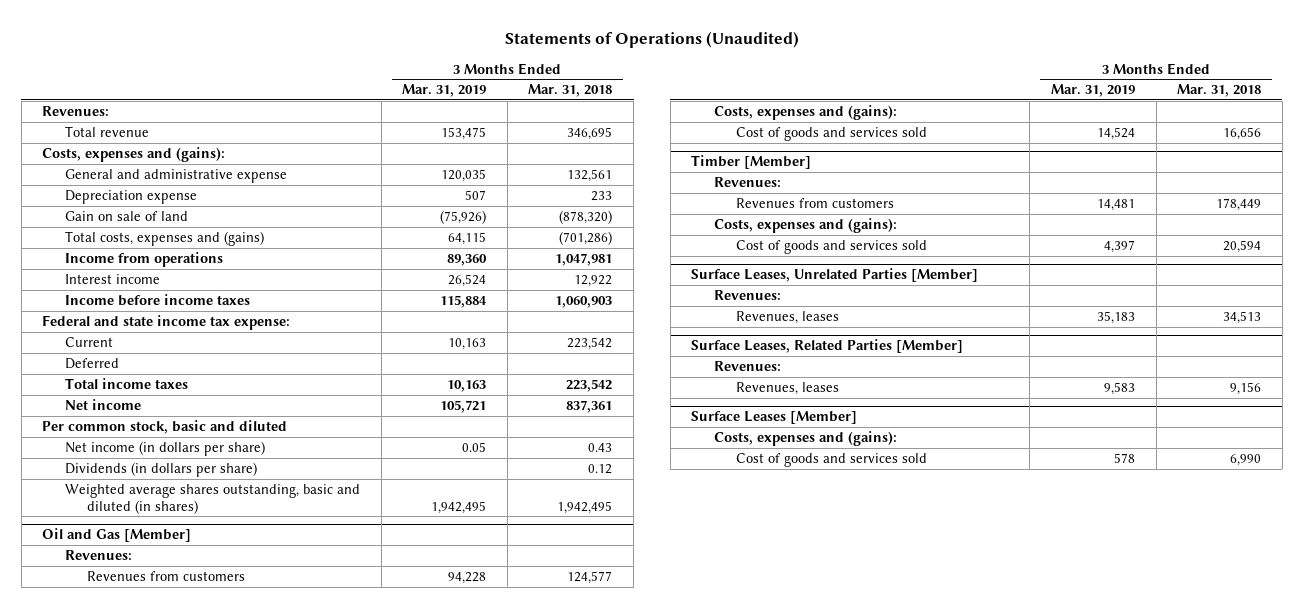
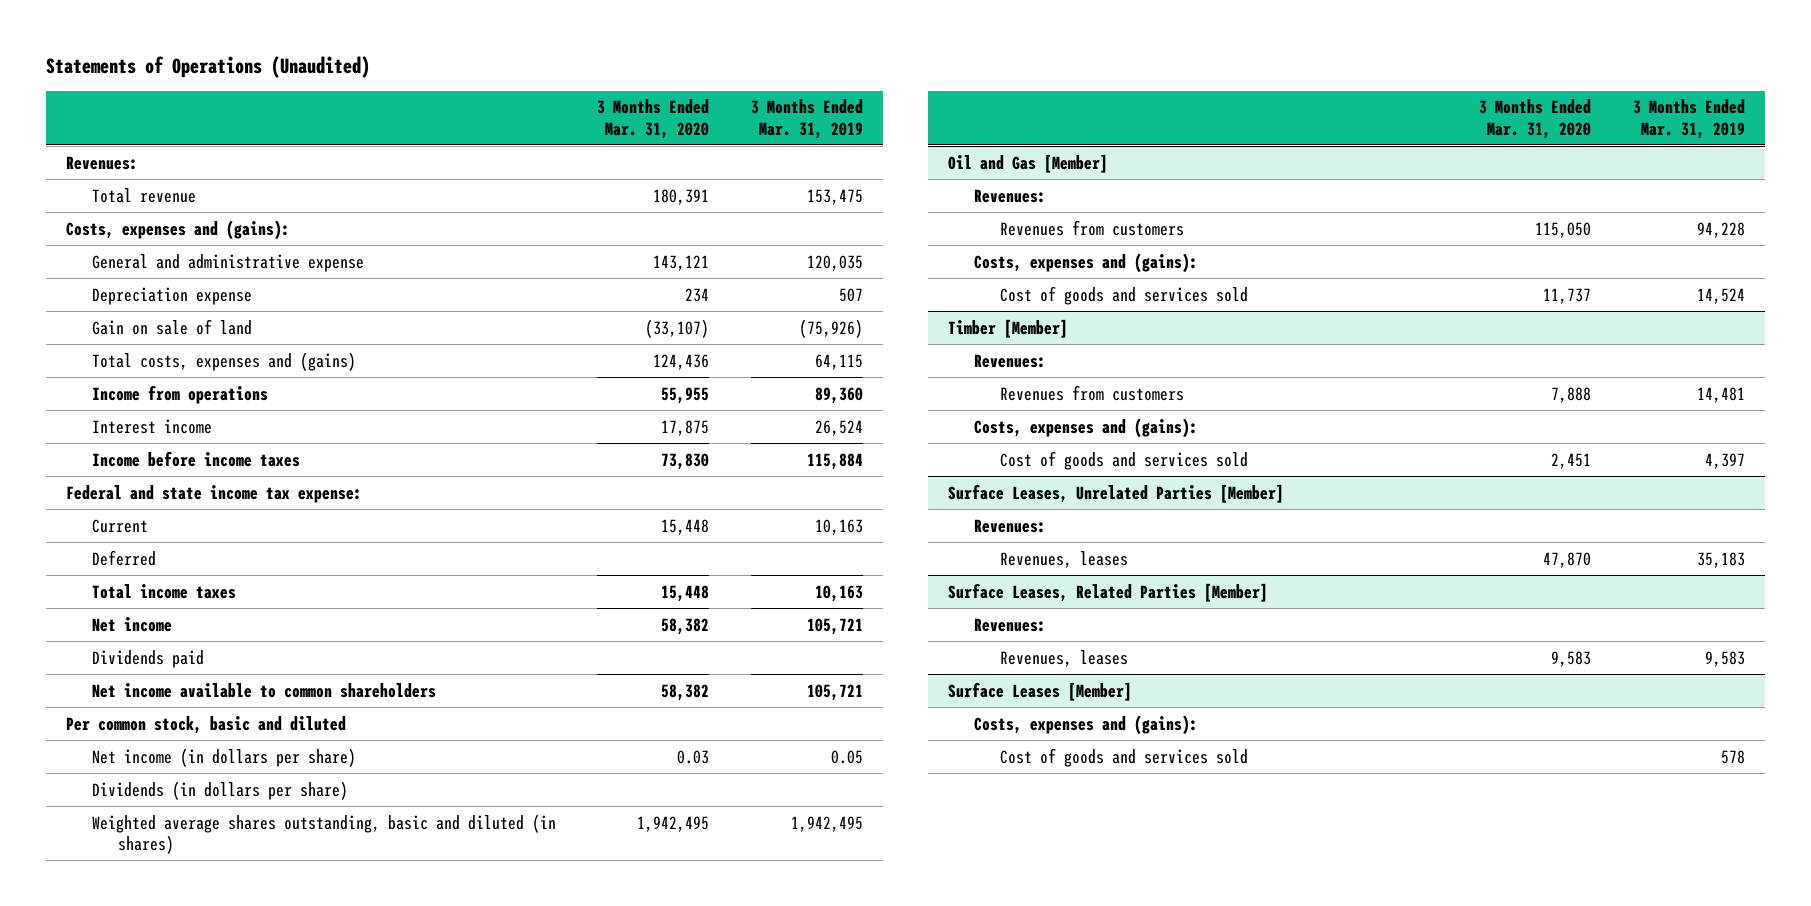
- | 3 Months Ended Mar. 31, 2019 | 3 Months Ended Mar. 31, 2018
+ | 3 Months Ended Mar. 31, 2020 | 3 Months Ended Mar. 31, 2019
+ Dividends paid
+ Net income available to common shareholders | 58,382 | 105,721

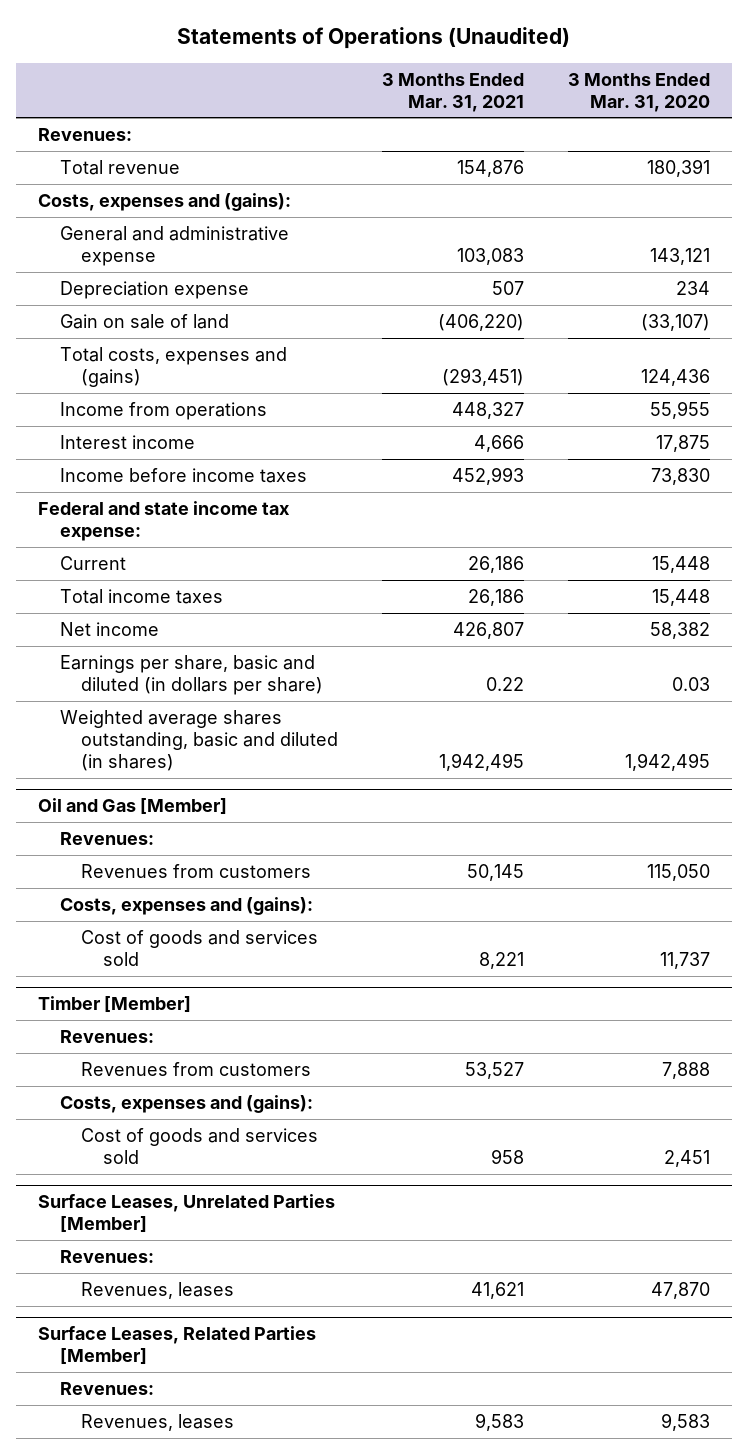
- | 3 Months Ended Mar. 31, 2020 | 3 Months Ended Mar. 31, 2019
+ | 3 Months Ended Mar. 31, 2021 | 3 Months Ended Mar. 31, 2020
- Deferred
- Dividends paid
- Net income available to common shareholders | 58,382 | 105,721
- Per common stock, basic and diluted
- Net income (in dollars per share) | 0.03 | 0.05
- Dividends (in dollars per share)
+ Earnings per share, basic and diluted (in dollars per share) | 0.22 | 0.03
- Surface Leases [Member]
- Costs, expenses and (gains):
- Cost of goods and services sold | | 578

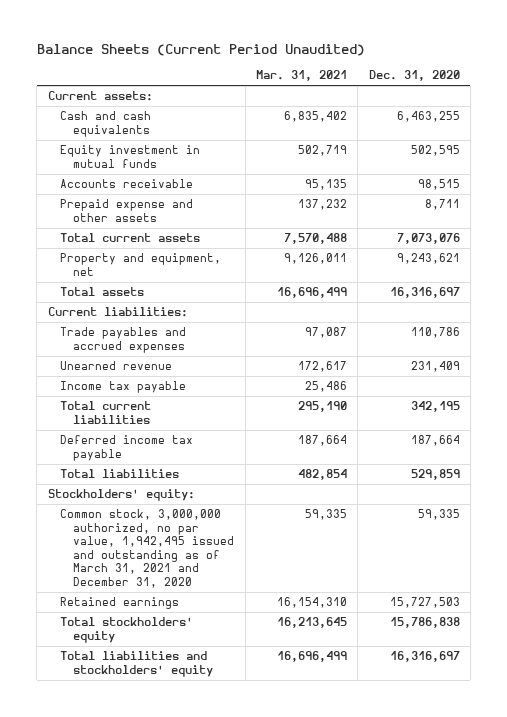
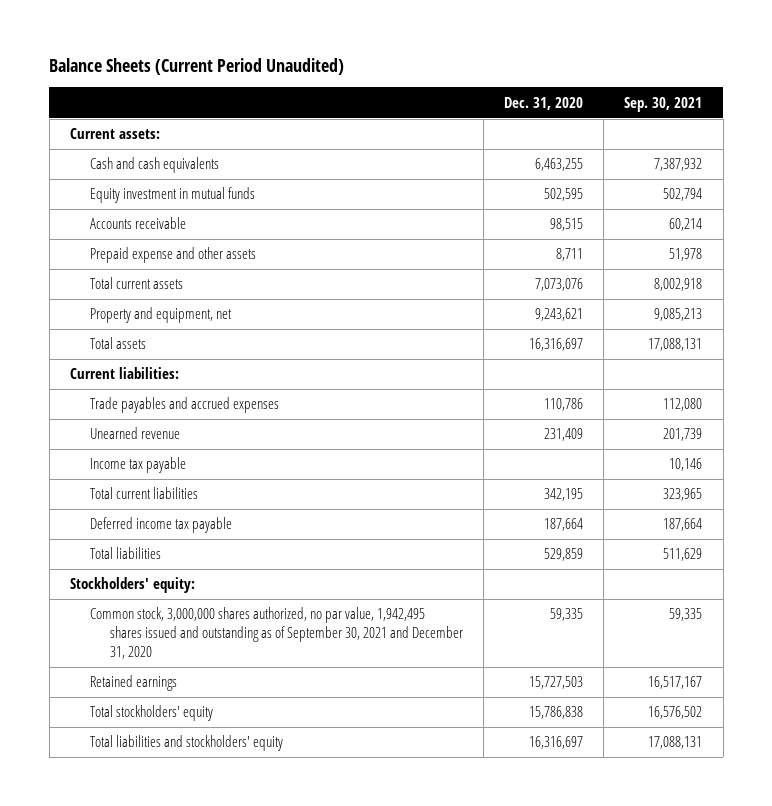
- | Mar. 31, 2021 | Dec. 31, 2020
+ | Dec. 31, 2020 | Sep. 30, 2021
- Common stock, 3,000,000 authorized, no par value, 1,942,495 issued and outstanding as of March 31, 2021 and December 31, 2020 | 59,335 | 59,335
+ Common stock, 3,000,000 shares authorized, no par value, 1,942,495 shares issued and outstanding as of September 30, 2021 and December 31, 2020 | 59,335 | 59,335

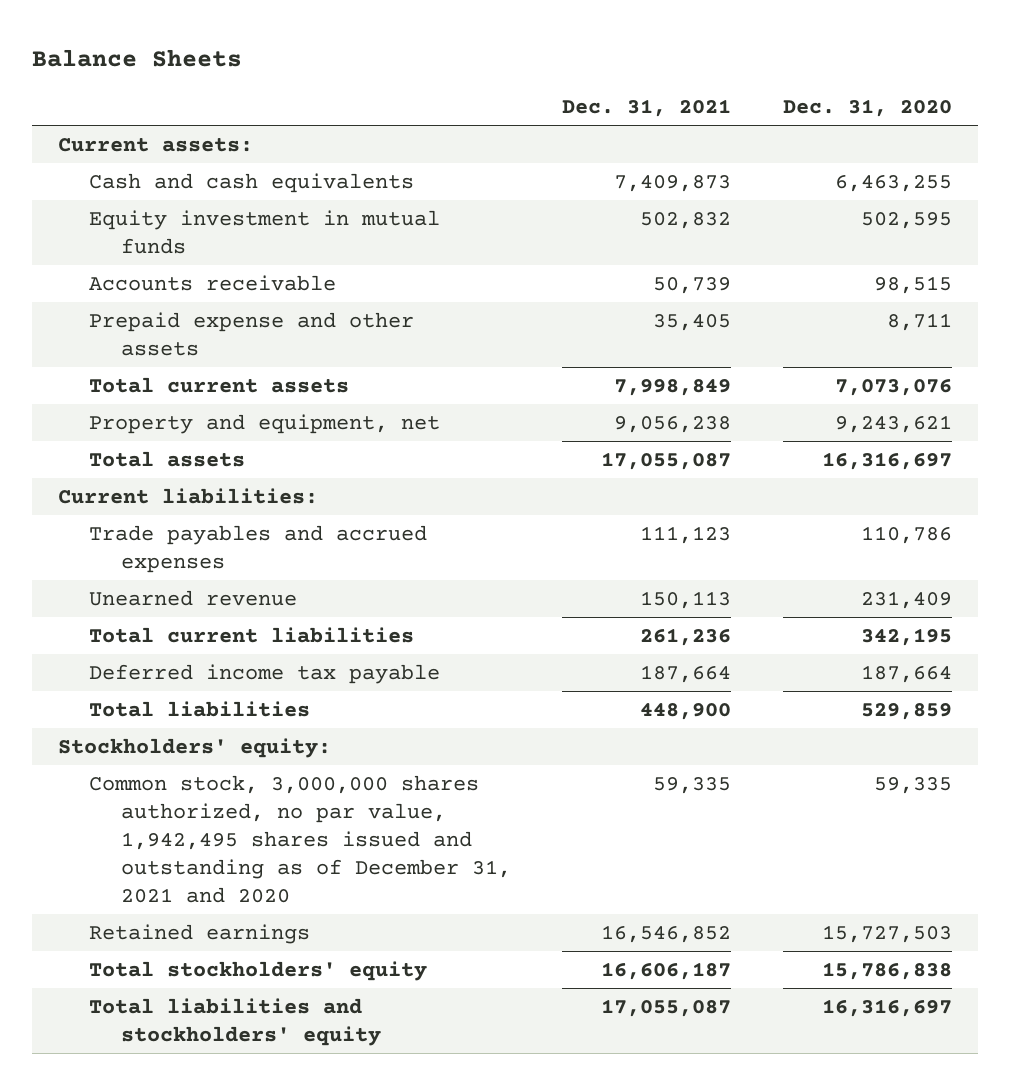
- Balance Sheets (Current Period Unaudited)
+ Balance Sheets
- | Dec. 31, 2020 | Sep. 30, 2021
+ | Dec. 31, 2021 | Dec. 31, 2020
- Income tax payable | | 10,146
- Common stock, 3,000,000 shares authorized, no par value, 1,942,495 shares issued and outstanding as of September 30, 2021 and December 31, 2020 | 59,335 | 59,335
+ Common stock, 3,000,000 shares authorized, no par value, 1,942,495 shares issued and outstanding as of December 31, 2021 and 2020 | 59,335 | 59,335

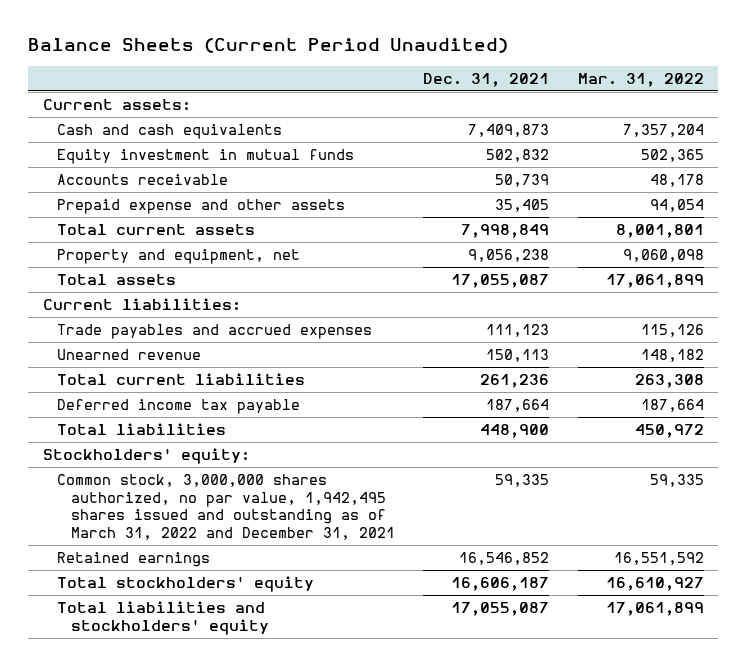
- Balance Sheets
+ Balance Sheets (Current Period Unaudited)
- | Dec. 31, 2021 | Dec. 31, 2020
+ | Dec. 31, 2021 | Mar. 31, 2022
- Common stock, 3,000,000 shares authorized, no par value, 1,942,495 shares issued and outstanding as of December 31, 2021 and 2020 | 59,335 | 59,335
+ Common stock, 3,000,000 shares authorized, no par value, 1,942,495 shares issued and outstanding as of March 31, 2022 and December 31, 2021 | 59,335 | 59,335

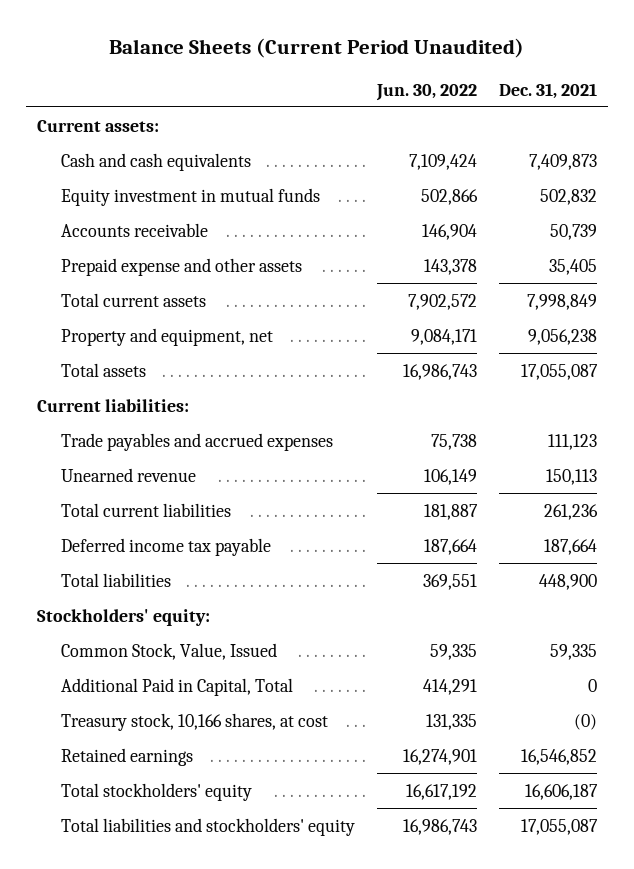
- | Dec. 31, 2021 | Mar. 31, 2022
+ | Jun. 30, 2022 | Dec. 31, 2021
- Common stock, 3,000,000 shares authorized, no par value, 1,942,495 shares issued and outstanding as of March 31, 2022 and December 31, 2021 | 59,335 | 59,335
+ Common Stock, Value, Issued | 59,335 | 59,335
+ Additional Paid in Capital, Total | 414,291 | 0
+ Treasury stock, 10,166 shares, at cost | 131,335 | (0)

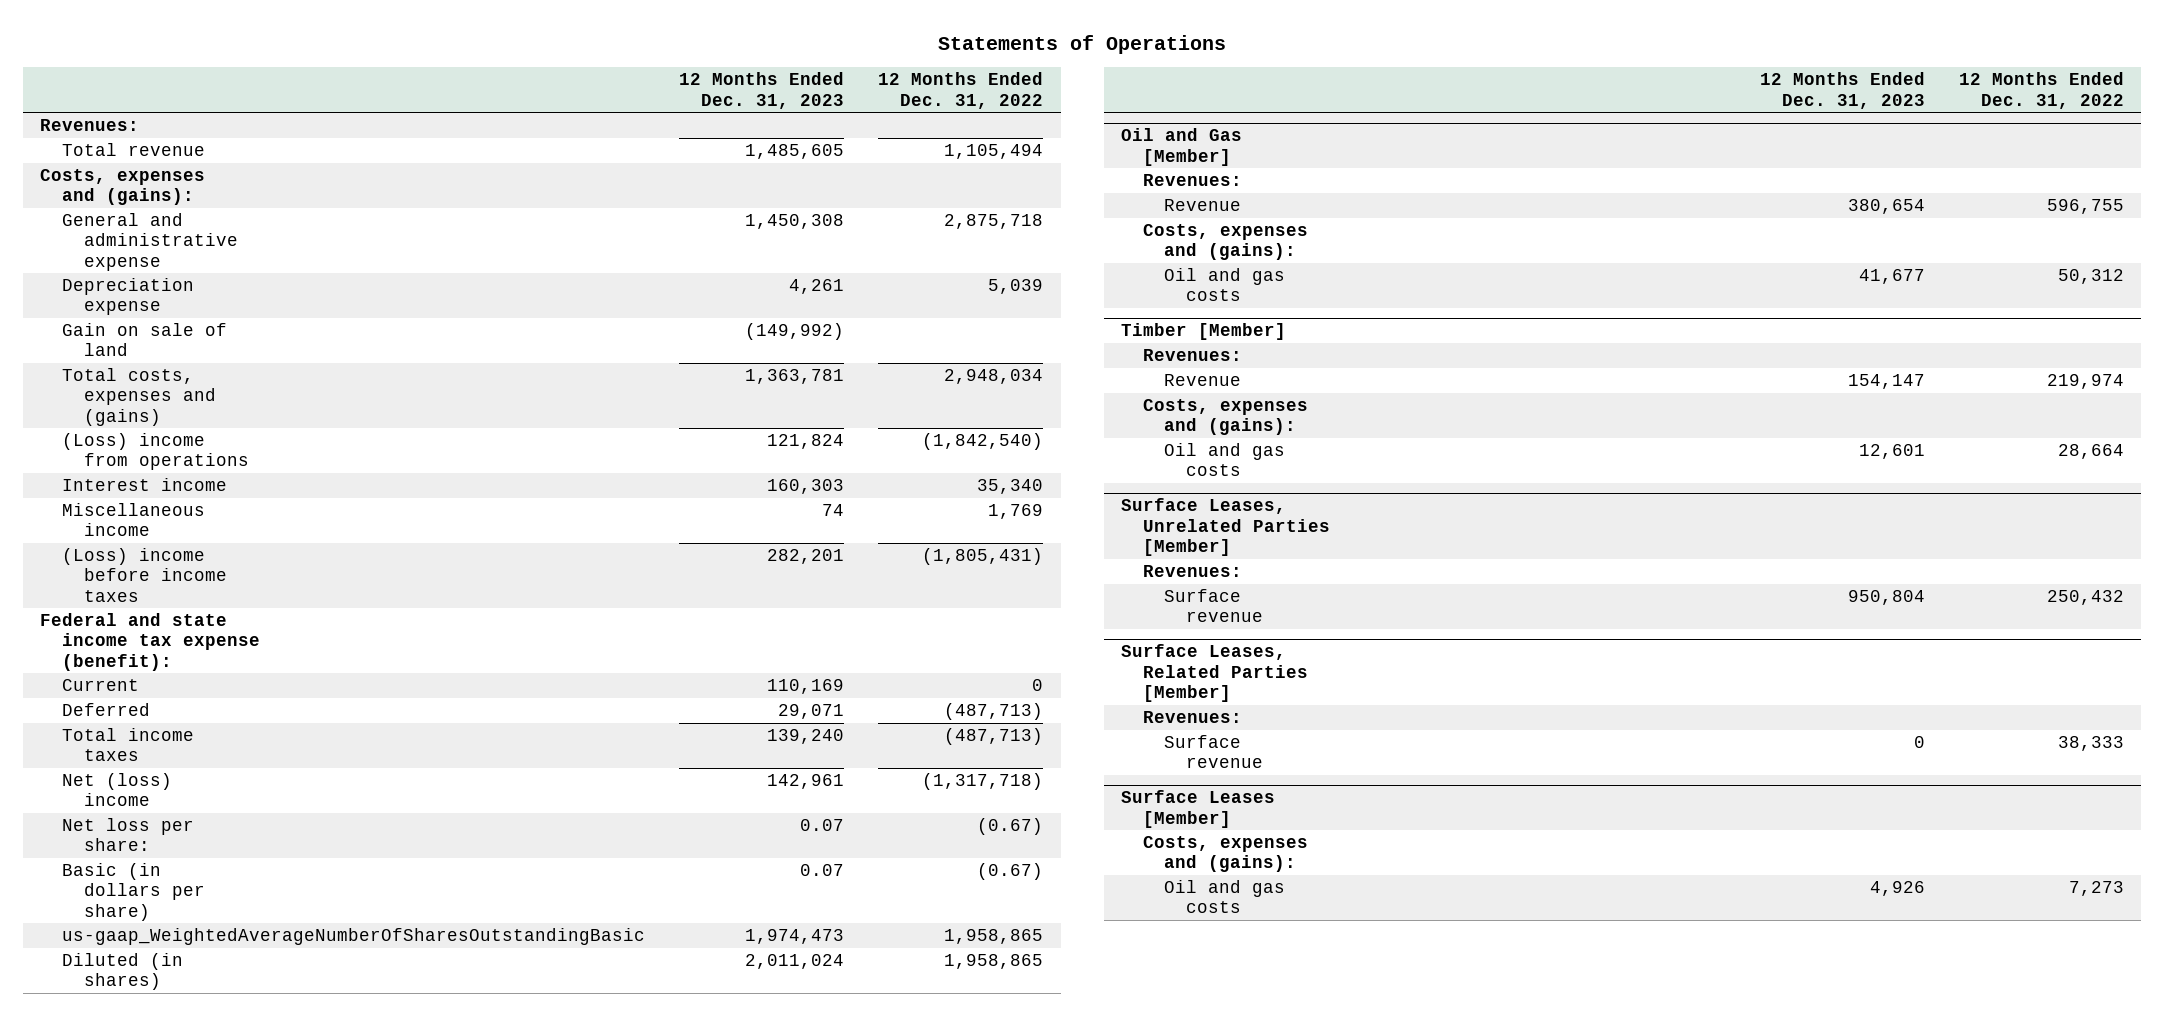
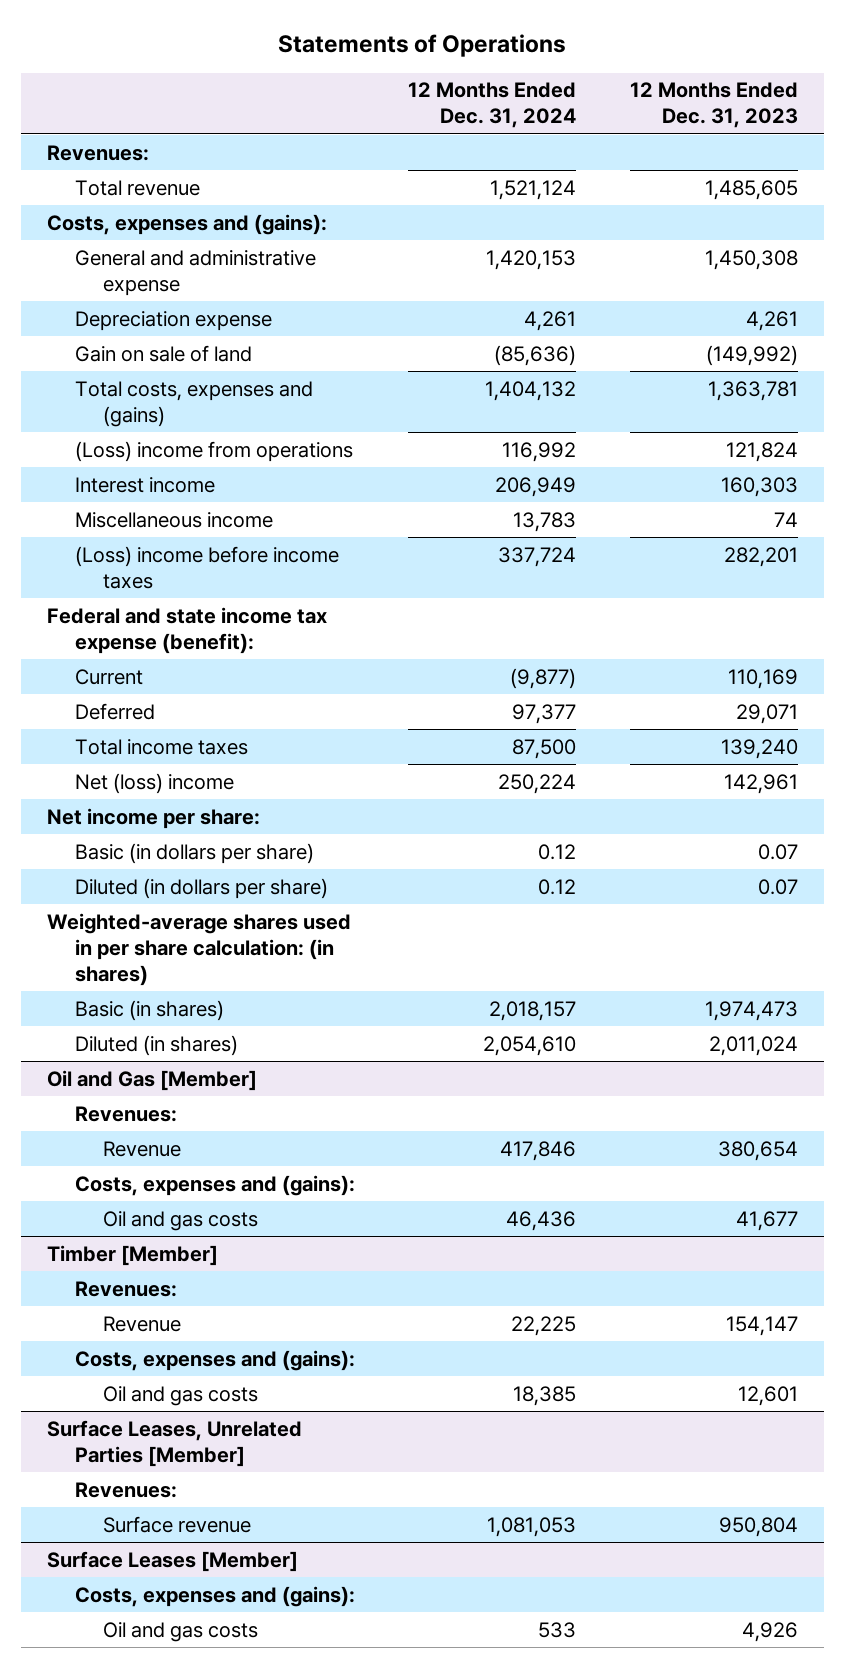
- | 12 Months Ended Dec. 31, 2023 | 12 Months Ended Dec. 31, 2022
+ | 12 Months Ended Dec. 31, 2024 | 12 Months Ended Dec. 31, 2023
- Net loss per share: | 0.07 | (0.67)
+ Net income per share:
- us-gaap_WeightedAverageNumberOfSharesOutstandingBasic | 1,974,473 | 1,958,865
+ Diluted (in dollars per share) | 0.12 | 0.07
+ Weighted-average shares used in per share calculation: (in shares)
+ Basic (in shares) | 2,018,157 | 1,974,473
- Surface Leases, Related Parties [Member]
- Revenues:
- Surface revenue | 0 | 38,333

